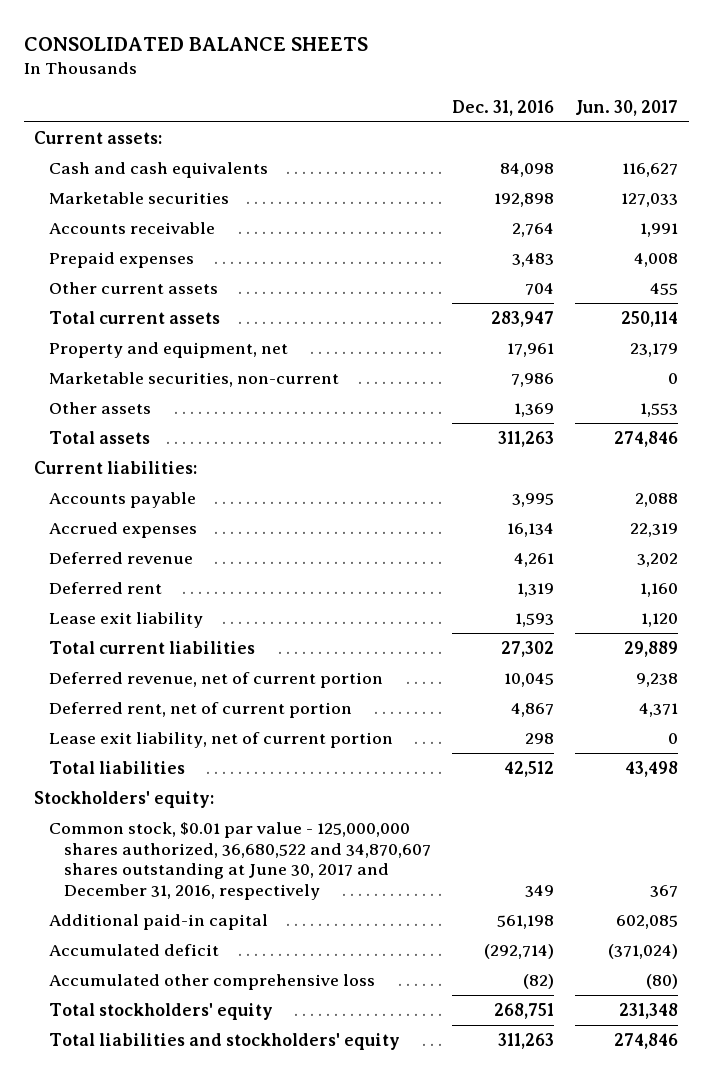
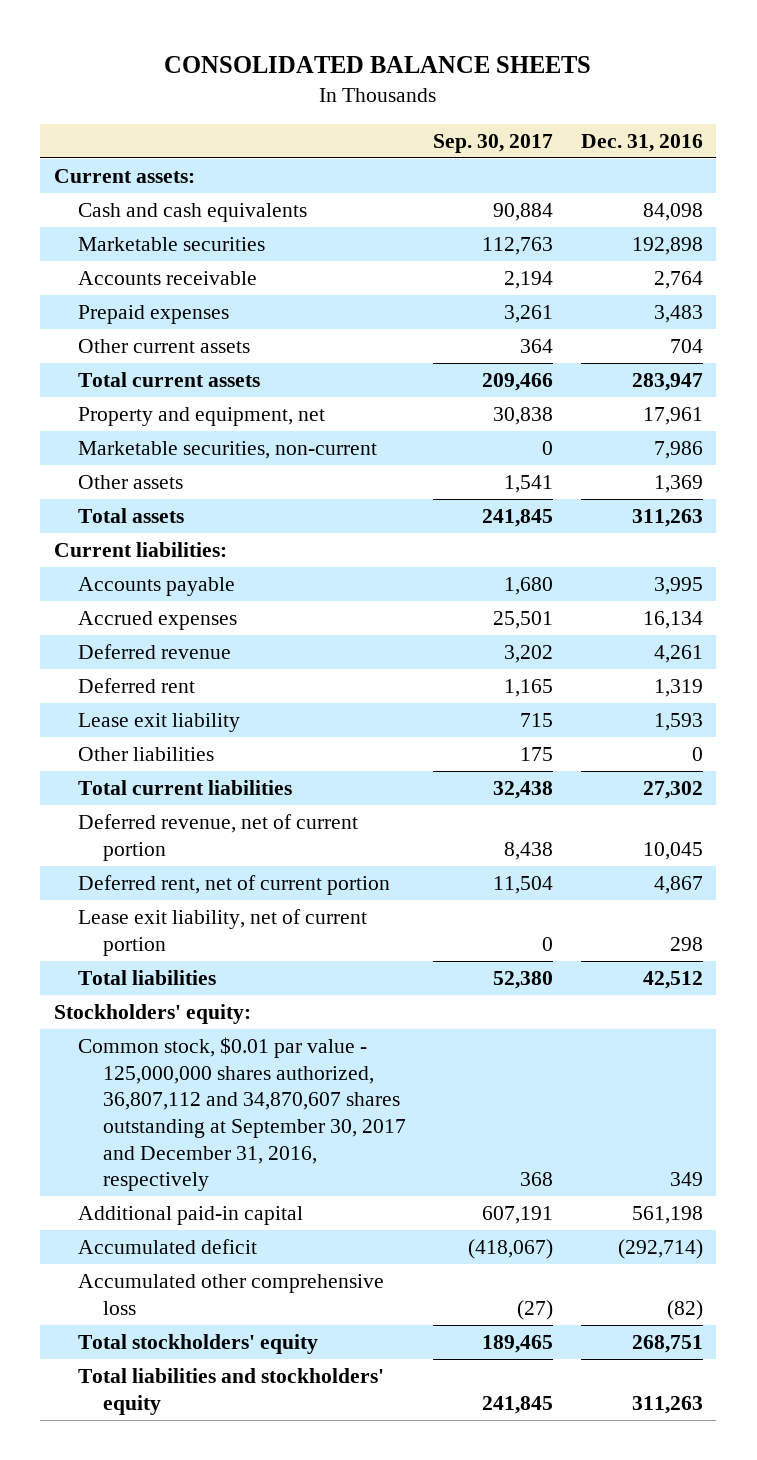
- | Dec. 31, 2016 | Jun. 30, 2017
+ | Sep. 30, 2017 | Dec. 31, 2016
+ Other liabilities | 175 | 0
- Common stock, $0.01 par value - 125,000,000 shares authorized, 36,680,522 and 34,870,607 shares outstanding at June 30, 2017 and December 31, 2016, respectively | 349 | 367
+ Common stock, $0.01 par value - 125,000,000 shares authorized, 36,807,112 and 34,870,607 shares outstanding at September 30, 2017 and December 31, 2016, respectively | 368 | 349

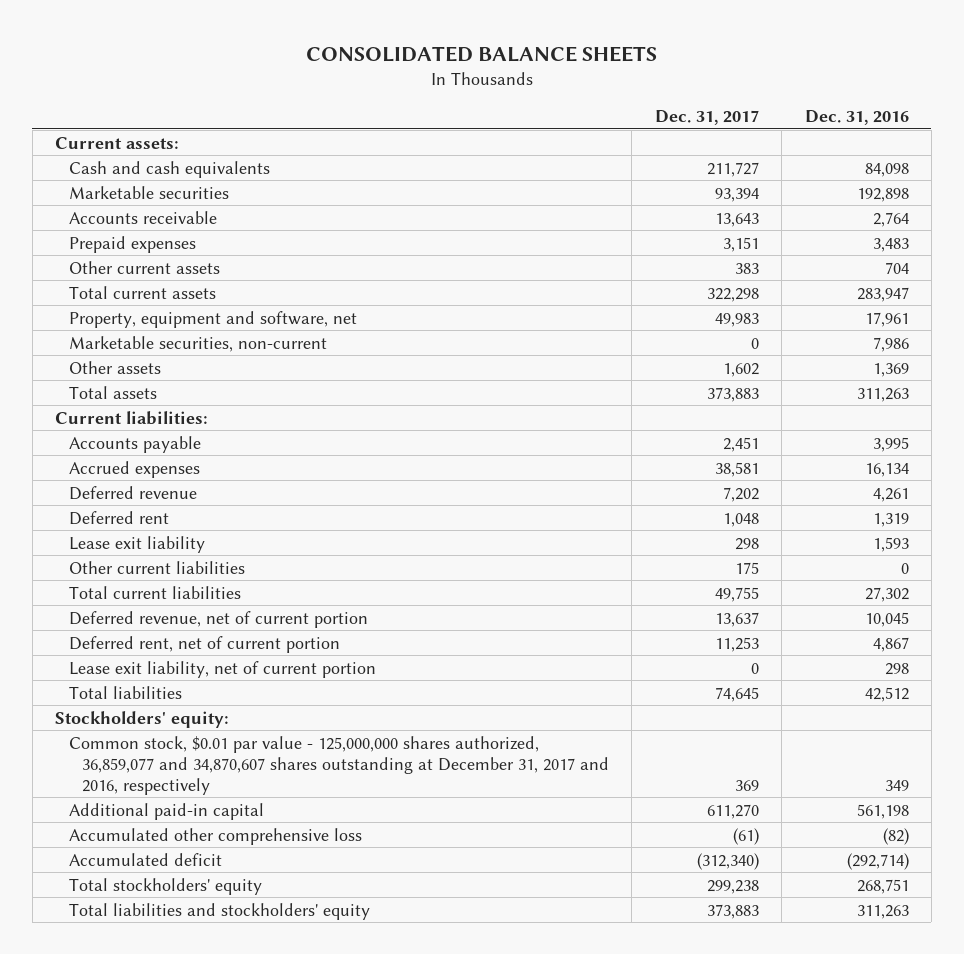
- | Sep. 30, 2017 | Dec. 31, 2016
+ | Dec. 31, 2017 | Dec. 31, 2016
- Property and equipment, net | 30,838 | 17,961
+ Property, equipment and software, net | 49,983 | 17,961
- Other liabilities | 175 | 0
+ Other current liabilities | 175 | 0
- Common stock, $0.01 par value - 125,000,000 shares authorized, 36,807,112 and 34,870,607 shares outstanding at September 30, 2017 and December 31, 2016, respectively | 368 | 349
+ Common stock, $0.01 par value - 125,000,000 shares authorized, 36,859,077 and 34,870,607 shares outstanding at December 31, 2017 and 2016, respectively | 369 | 349
moved down: Accumulated deficit | (312,340) | (292,714)

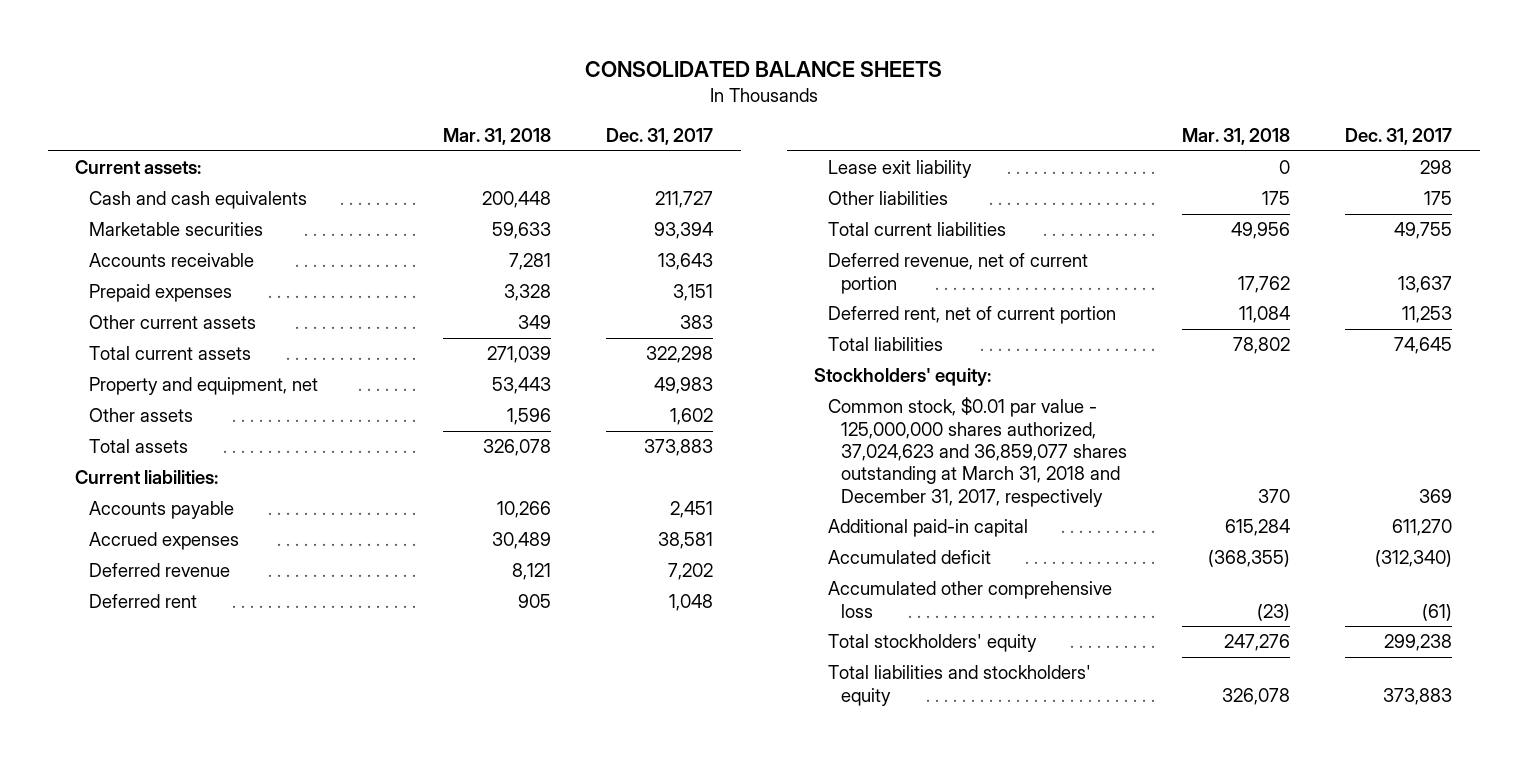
- | Dec. 31, 2017 | Dec. 31, 2016
+ | Mar. 31, 2018 | Dec. 31, 2017
- Property, equipment and software, net | 49,983 | 17,961
- Marketable securities, non-current | 0 | 7,986
+ Property and equipment, net | 53,443 | 49,983
- Other current liabilities | 175 | 0
+ Other liabilities | 175 | 175
- Lease exit liability, net of current portion | 0 | 298
- Common stock, $0.01 par value - 125,000,000 shares authorized, 36,859,077 and 34,870,607 shares outstanding at December 31, 2017 and 2016, respectively | 369 | 349
+ Common stock, $0.01 par value - 125,000,000 shares authorized, 37,024,623 and 36,859,077 shares outstanding at March 31, 2018 and December 31, 2017, respectively | 370 | 369
moved down: Accumulated other comprehensive loss | (23) | (61)

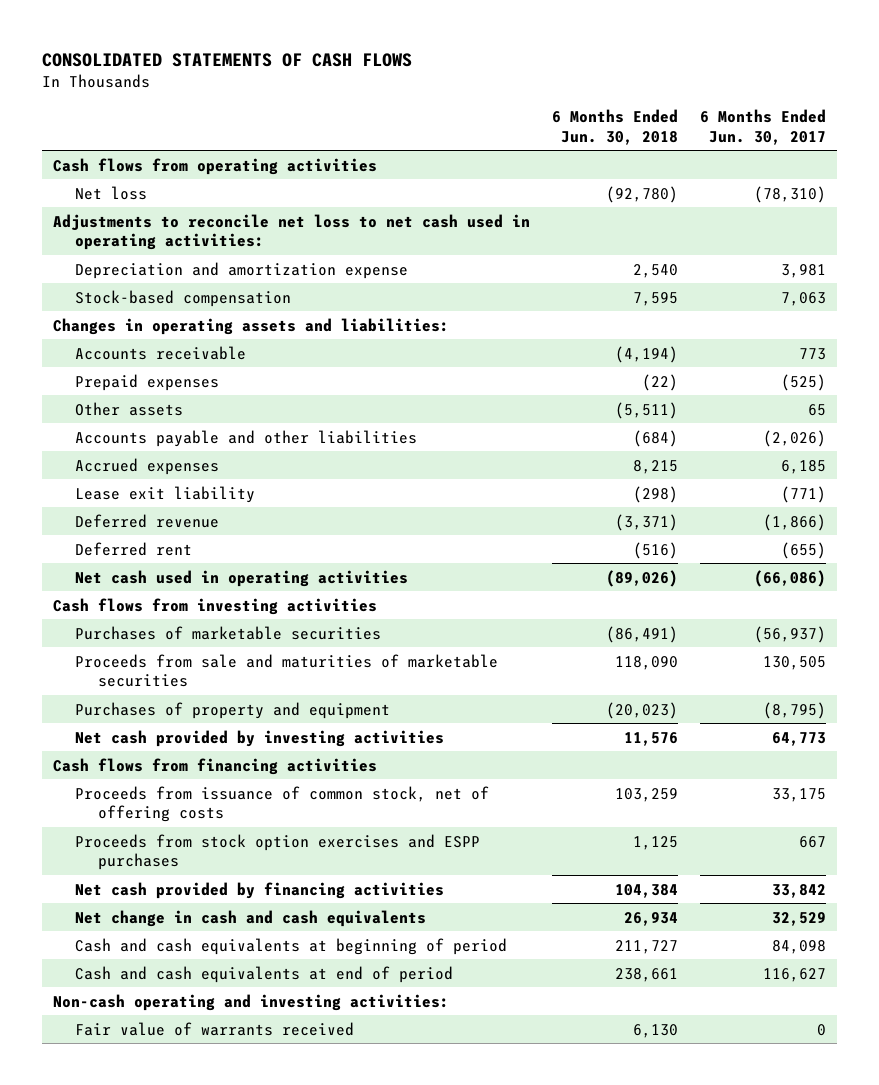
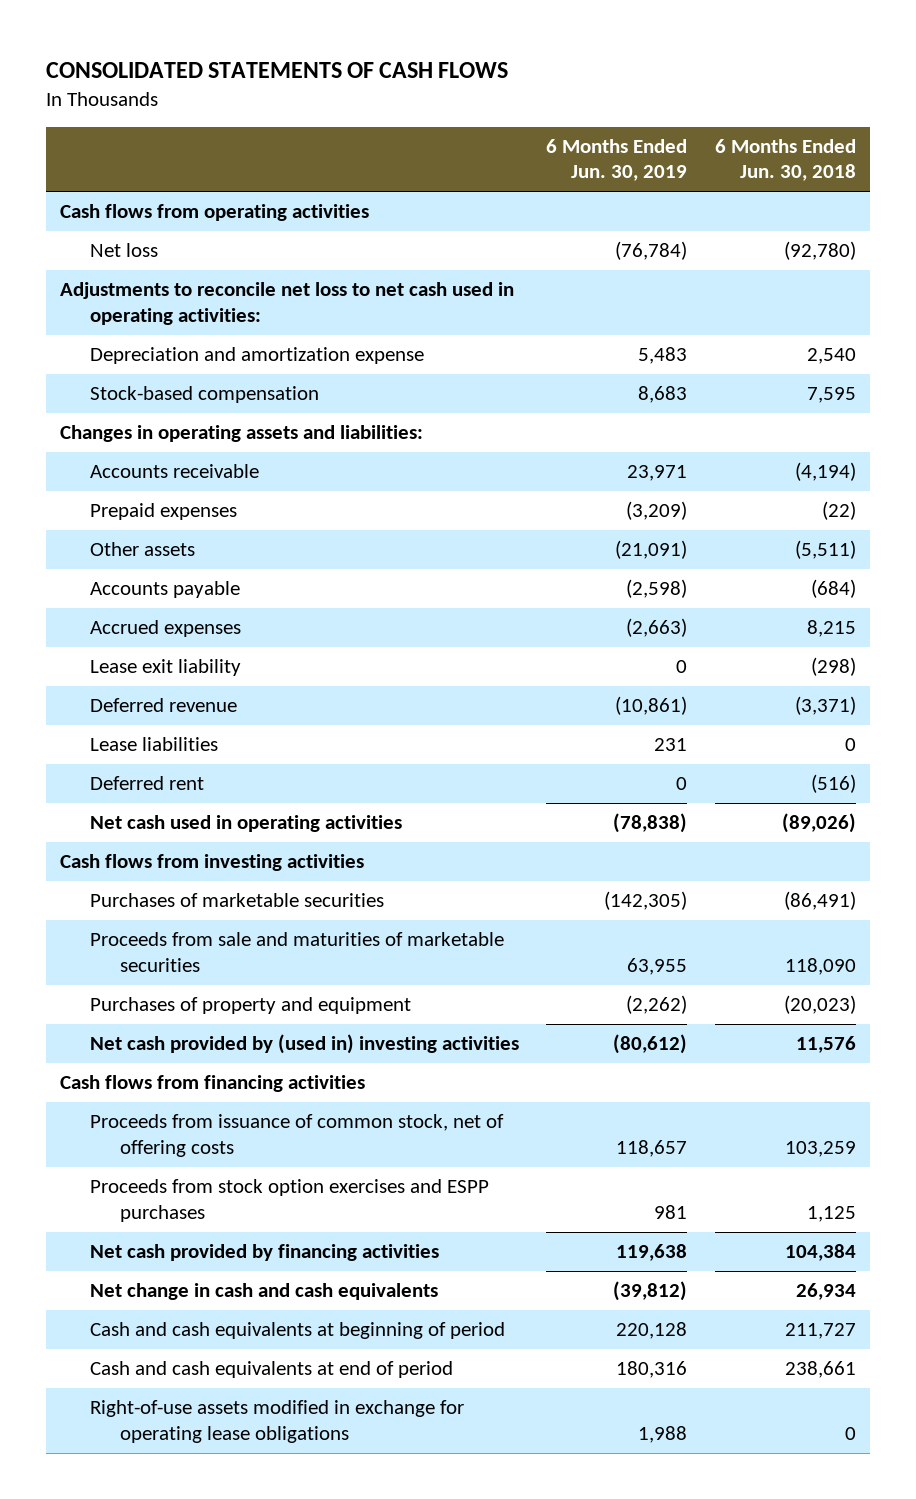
- | 6 Months Ended Jun. 30, 2018 | 6 Months Ended Jun. 30, 2017
+ | 6 Months Ended Jun. 30, 2019 | 6 Months Ended Jun. 30, 2018
- Accounts payable and other liabilities | (684) | (2,026)
+ Accounts payable | (2,598) | (684)
+ Lease liabilities | 231 | 0
- Net cash provided by investing activities | 11,576 | 64,773
+ Net cash provided by (used in) investing activities | (80,612) | 11,576
- Non-cash operating and investing activities:
- Fair value of warrants received | 6,130 | 0
+ Right-of-use assets modified in exchange for operating lease obligations | 1,988 | 0

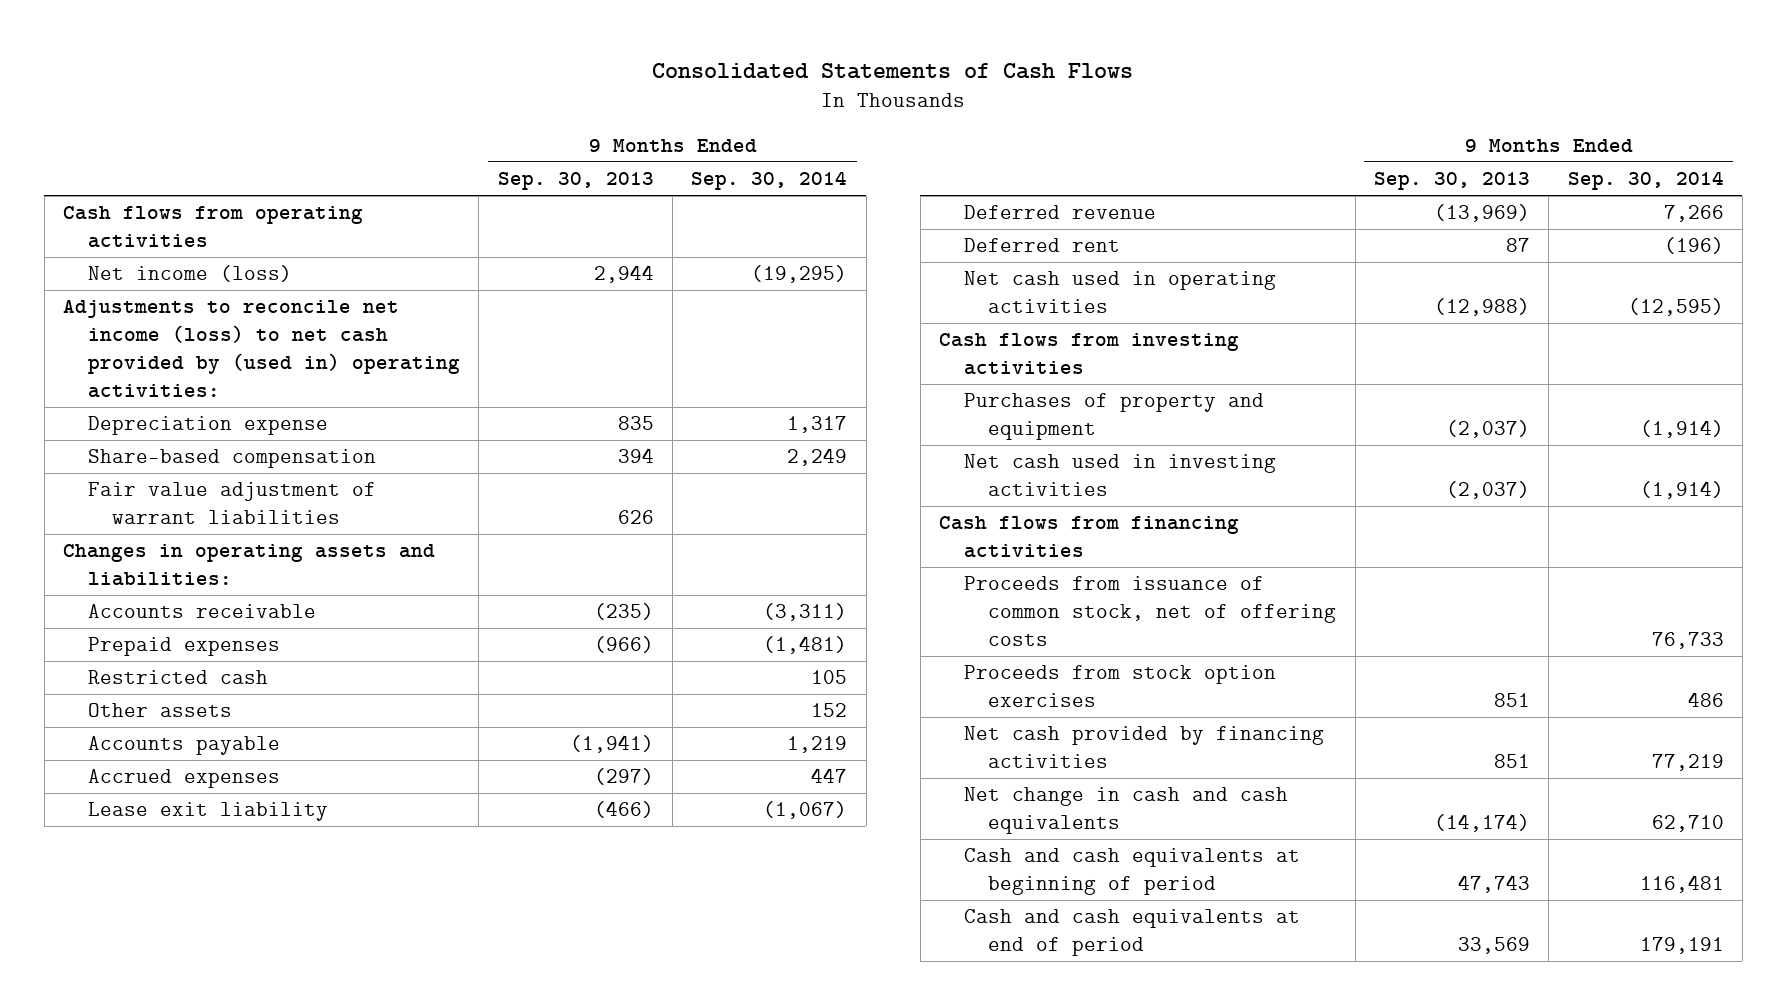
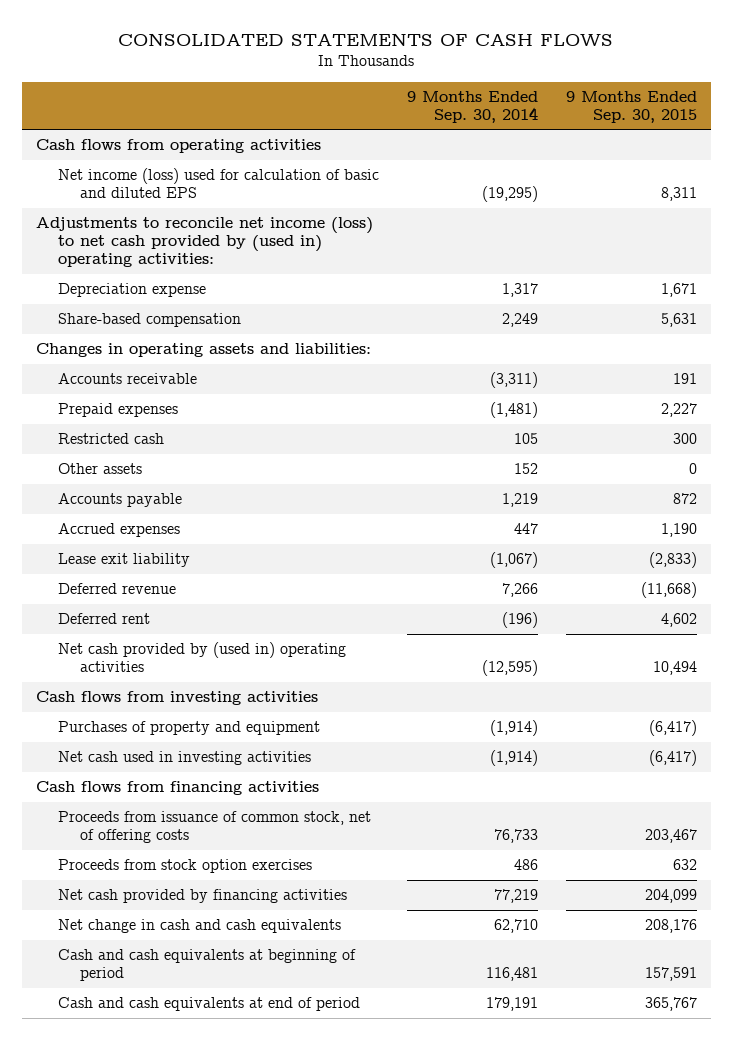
- Consolidated Statements of Cash Flows
+ CONSOLIDATED STATEMENTS OF CASH FLOWS
- | 9 Months Ended Sep. 30, 2013 | 9 Months Ended Sep. 30, 2014
+ | 9 Months Ended Sep. 30, 2014 | 9 Months Ended Sep. 30, 2015
- Net income (loss) | 2,944 | (19,295)
+ Net income (loss) used for calculation of basic and diluted EPS | (19,295) | 8,311
- Fair value adjustment of warrant liabilities | 626 |
- Net cash used in operating activities | (12,988) | (12,595)
+ Net cash provided by (used in) operating activities | (12,595) | 10,494

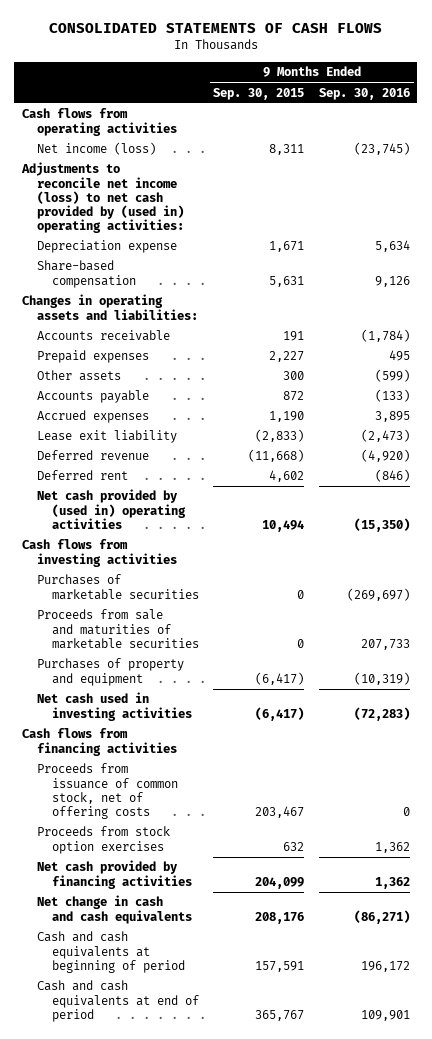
- | 9 Months Ended Sep. 30, 2014 | 9 Months Ended Sep. 30, 2015
+ | 9 Months Ended Sep. 30, 2015 | 9 Months Ended Sep. 30, 2016
- Net income (loss) used for calculation of basic and diluted EPS | (19,295) | 8,311
+ Net income (loss) | 8,311 | (23,745)
- Restricted cash | 105 | 300
- Other assets | 152 | 0
+ Other assets | 300 | (599)
+ Purchases of marketable securities | 0 | (269,697)
+ Proceeds from sale and maturities of marketable securities | 0 | 207,733

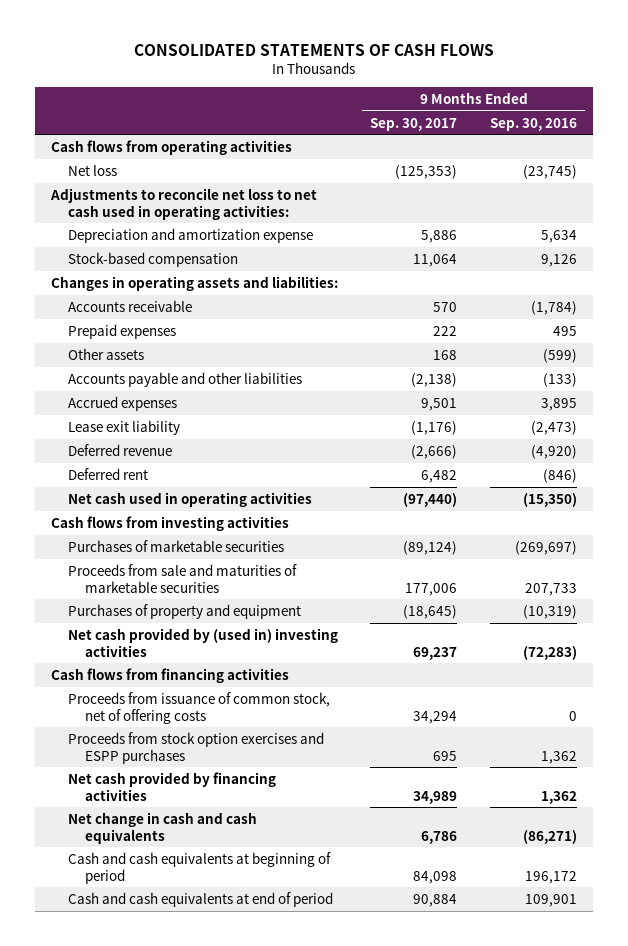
- | 9 Months Ended Sep. 30, 2015 | 9 Months Ended Sep. 30, 2016
+ | 9 Months Ended Sep. 30, 2017 | 9 Months Ended Sep. 30, 2016
- Net income (loss) | 8,311 | (23,745)
- Adjustments to reconcile net income (loss) to net cash provided by (used in) operating activities:
- Depreciation expense | 1,671 | 5,634
- Share-based compensation | 5,631 | 9,126
+ Net loss | (125,353) | (23,745)
+ Adjustments to reconcile net loss to net cash used in operating activities:
+ Depreciation and amortization expense | 5,886 | 5,634
+ Stock-based compensation | 11,064 | 9,126
- Accounts payable | 872 | (133)
+ Accounts payable and other liabilities | (2,138) | (133)
- Net cash provided by (used in) operating activities | 10,494 | (15,350)
+ Net cash used in operating activities | (97,440) | (15,350)
- Net cash used in investing activities | (6,417) | (72,283)
+ Net cash provided by (used in) investing activities | 69,237 | (72,283)
- Proceeds from stock option exercises | 632 | 1,362
+ Proceeds from stock option exercises and ESPP purchases | 695 | 1,362

